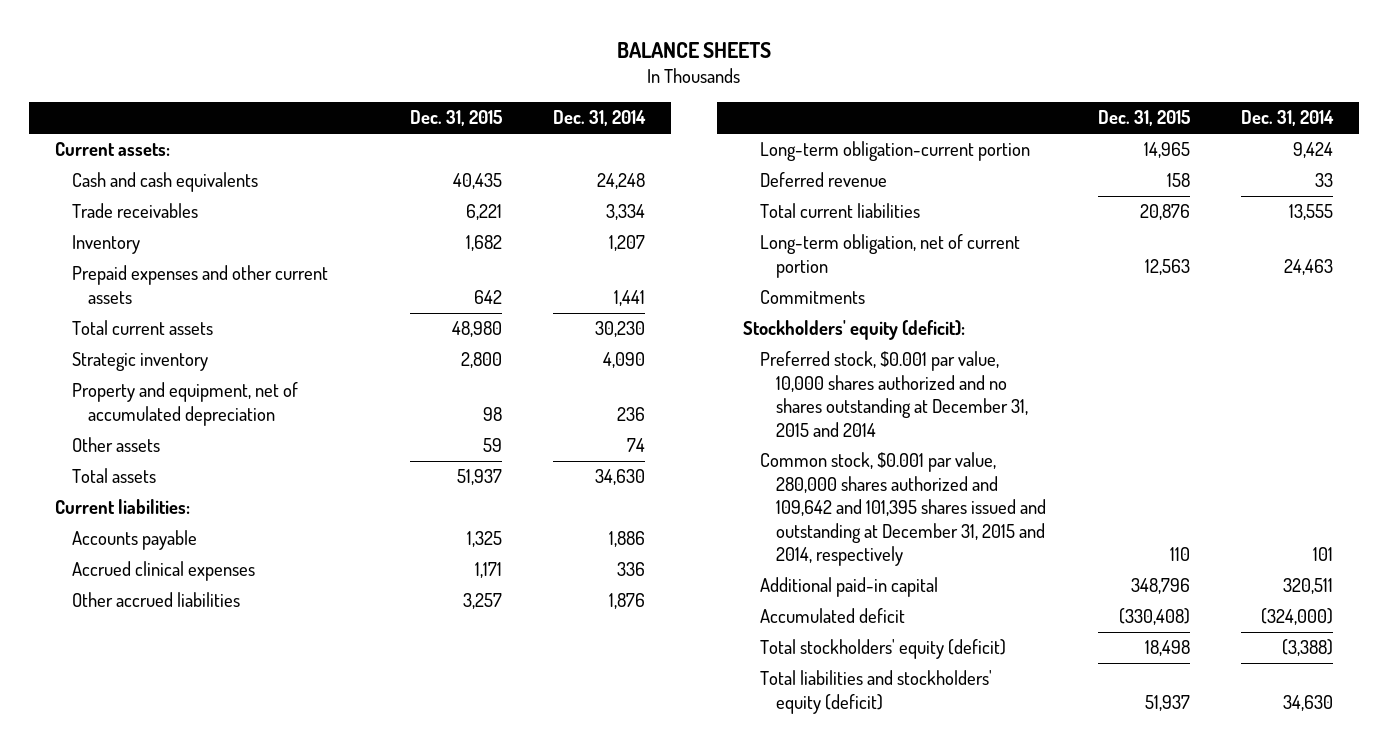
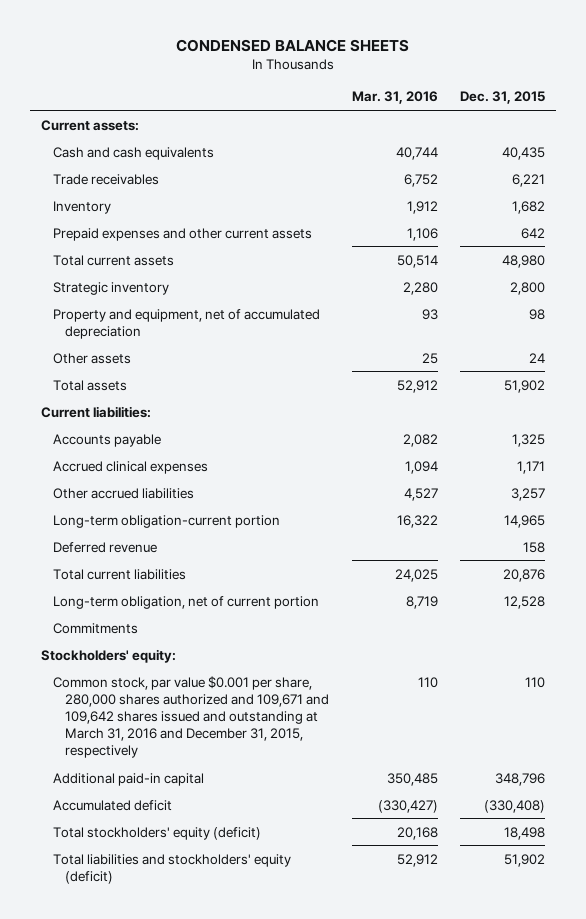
- BALANCE SHEETS
+ CONDENSED BALANCE SHEETS
- | Dec. 31, 2015 | Dec. 31, 2014
+ | Mar. 31, 2016 | Dec. 31, 2015
- Other assets | 59 | 74
- Total assets | 51,937 | 34,630
+ Other assets | 25 | 24
+ Total assets | 52,912 | 51,902
- Long-term obligation, net of current portion | 12,563 | 24,463
+ Long-term obligation, net of current portion | 8,719 | 12,528
- Stockholders' equity (deficit):
- Preferred stock, $0.001 par value, 10,000 shares authorized and no shares outstanding at December 31, 2015 and 2014
- Common stock, $0.001 par value, 280,000 shares authorized and 109,642 and 101,395 shares issued and outstanding at December 31, 2015 and 2014, respectively | 110 | 101
+ Stockholders' equity:
+ Common stock, par value $0.001 per share, 280,000 shares authorized and 109,671 and 109,642 shares issued and outstanding at March 31, 2016 and December 31, 2015, respectively | 110 | 110
- Total liabilities and stockholders' equity (deficit) | 51,937 | 34,630
+ Total liabilities and stockholders' equity (deficit) | 52,912 | 51,902

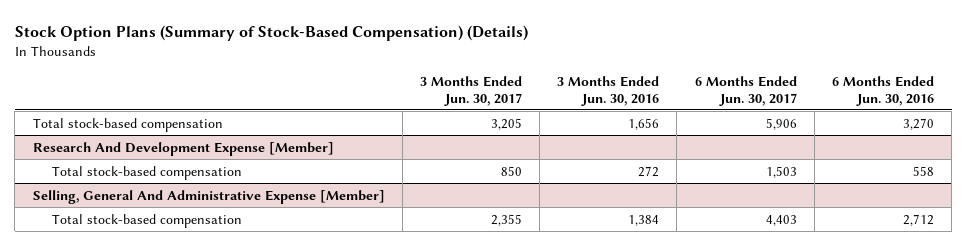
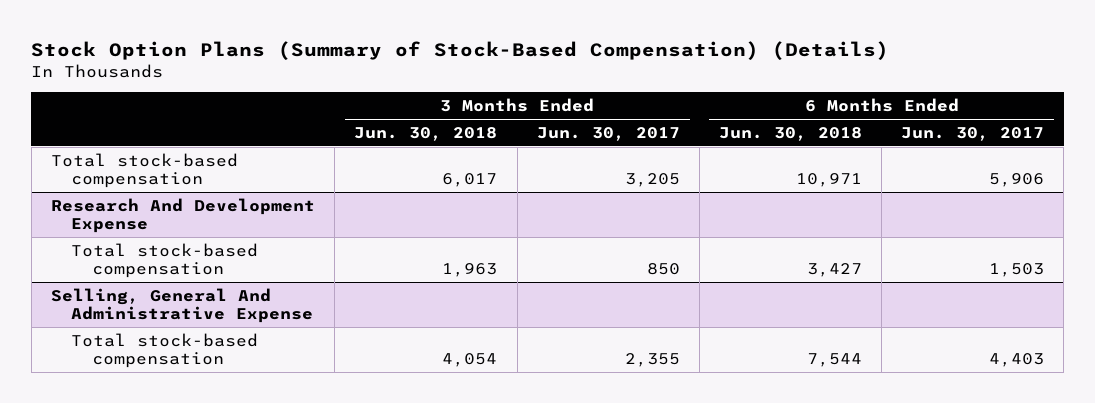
- | 3 Months Ended Jun. 30, 2017 | 3 Months Ended Jun. 30, 2016 | 6 Months Ended Jun. 30, 2017 | 6 Months Ended Jun. 30, 2016
+ | 3 Months Ended Jun. 30, 2018 | 3 Months Ended Jun. 30, 2017 | 6 Months Ended Jun. 30, 2018 | 6 Months Ended Jun. 30, 2017
- Research And Development Expense [Member]
+ Research And Development Expense
- Selling, General And Administrative Expense [Member]
+ Selling, General And Administrative Expense

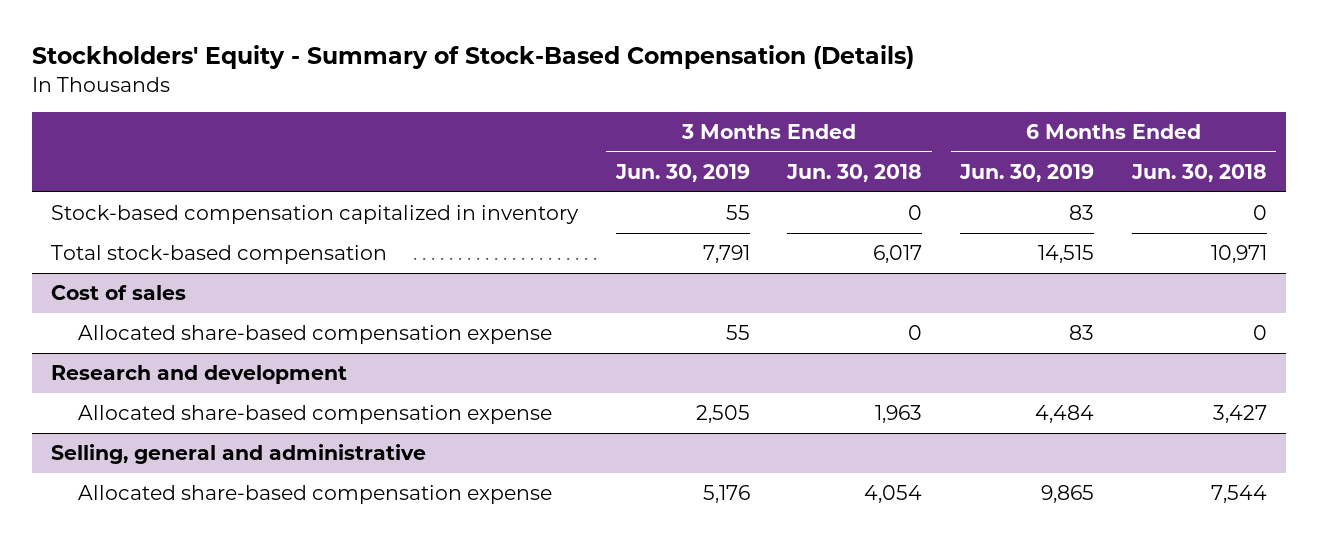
- Stock Option Plans (Summary of Stock-Based Compensation) (Details)
+ Stockholders' Equity - Summary of Stock-Based Compensation (Details)
- | 3 Months Ended Jun. 30, 2018 | 3 Months Ended Jun. 30, 2017 | 6 Months Ended Jun. 30, 2018 | 6 Months Ended Jun. 30, 2017
+ | 3 Months Ended Jun. 30, 2019 | 3 Months Ended Jun. 30, 2018 | 6 Months Ended Jun. 30, 2019 | 6 Months Ended Jun. 30, 2018
+ Stock-based compensation capitalized in inventory | 55 | 0 | 83 | 0
- Research And Development Expense
- Total stock-based compensation | 1,963 | 850 | 3,427 | 1,503
- Selling, General And Administrative Expense
- Total stock-based compensation | 4,054 | 2,355 | 7,544 | 4,403
+ Cost of sales
+ Allocated share-based compensation expense | 55 | 0 | 83 | 0
+ Research and development
+ Allocated share-based compensation expense | 2,505 | 1,963 | 4,484 | 3,427
+ Selling, general and administrative
+ Allocated share-based compensation expense | 5,176 | 4,054 | 9,865 | 7,544

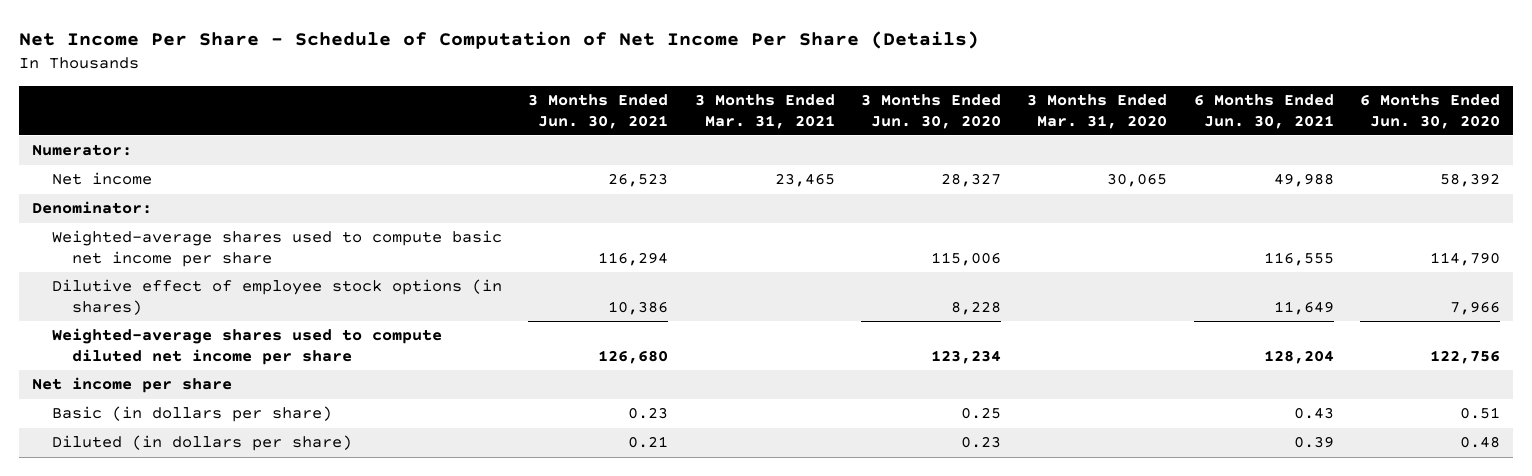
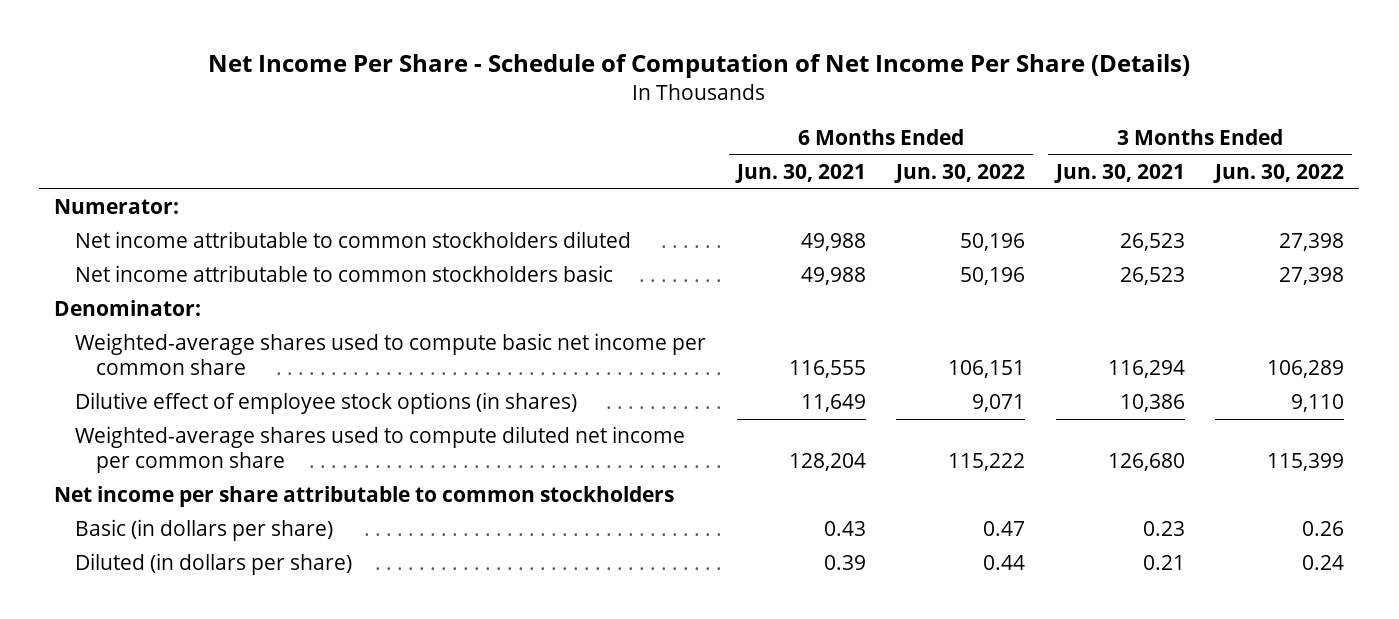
- | 3 Months Ended Jun. 30, 2021 | 3 Months Ended Mar. 31, 2021 | 3 Months Ended Jun. 30, 2020 | 3 Months Ended Mar. 31, 2020 | 6 Months Ended Jun. 30, 2021 | 6 Months Ended Jun. 30, 2020
+ | 6 Months Ended Jun. 30, 2021 | 6 Months Ended Jun. 30, 2022 | 3 Months Ended Jun. 30, 2021 | 3 Months Ended Jun. 30, 2022
- Net income | 26,523 | 23,465 | 28,327 | 30,065 | 49,988 | 58,392
+ Net income attributable to common stockholders diluted | 49,988 | 50,196 | 26,523 | 27,398
+ Net income attributable to common stockholders basic | 49,988 | 50,196 | 26,523 | 27,398
- Weighted-average shares used to compute basic net income per share | 116,294 | | 115,006 | | 116,555 | 114,790
+ Weighted-average shares used to compute basic net income per common share | 116,555 | 106,151 | 116,294 | 106,289
- Weighted-average shares used to compute diluted net income per share | 126,680 | | 123,234 | | 128,204 | 122,756
- Net income per share
+ Weighted-average shares used to compute diluted net income per common share | 128,204 | 115,222 | 126,680 | 115,399
+ Net income per share attributable to common stockholders

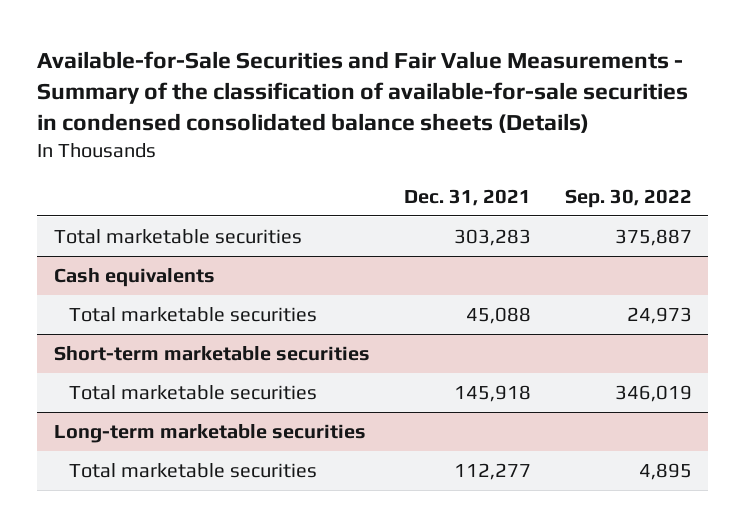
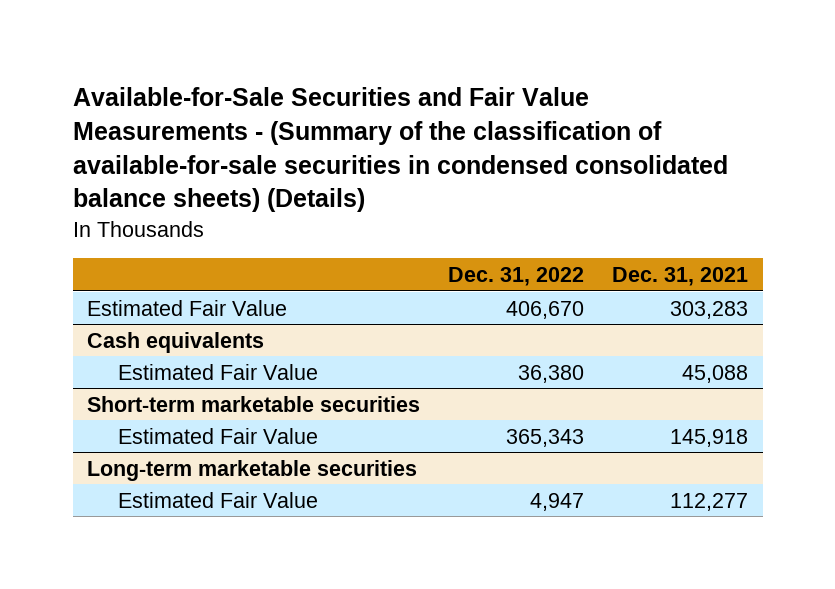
- Available-for-Sale Securities and Fair Value Measurements - Summary of the classification of available-for-sale securities in condensed consolidated balance sheets (Details)
+ Available-for-Sale Securities and Fair Value Measurements - (Summary of the classification of available-for-sale securities in condensed consolidated balance sheets) (Details)
- | Dec. 31, 2021 | Sep. 30, 2022
+ | Dec. 31, 2022 | Dec. 31, 2021
- Total marketable securities | 303,283 | 375,887
+ Estimated Fair Value | 406,670 | 303,283
@ Cash equivalents
- Total marketable securities | 45,088 | 24,973
+ Estimated Fair Value | 36,380 | 45,088
@ Short-term marketable securities
- Total marketable securities | 145,918 | 346,019
+ Estimated Fair Value | 365,343 | 145,918
@ Long-term marketable securities
- Total marketable securities | 112,277 | 4,895
+ Estimated Fair Value | 4,947 | 112,277

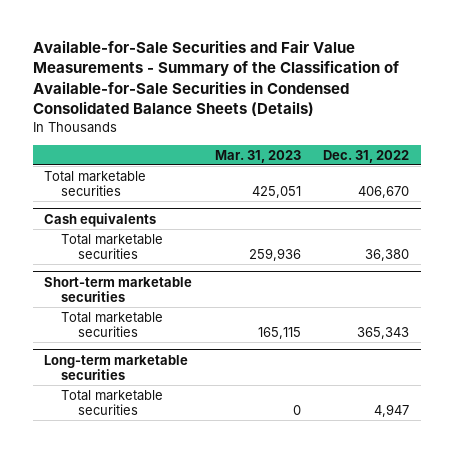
- Available-for-Sale Securities and Fair Value Measurements - (Summary of the classification of available-for-sale securities in condensed consolidated balance sheets) (Details)
+ Available-for-Sale Securities and Fair Value Measurements - Summary of the Classification of Available-for-Sale Securities in Condensed Consolidated Balance Sheets (Details)
- | Dec. 31, 2022 | Dec. 31, 2021
+ | Mar. 31, 2023 | Dec. 31, 2022
- Estimated Fair Value | 406,670 | 303,283
+ Total marketable securities | 425,051 | 406,670
@ Cash equivalents
- Estimated Fair Value | 36,380 | 45,088
+ Total marketable securities | 259,936 | 36,380
@ Short-term marketable securities
- Estimated Fair Value | 365,343 | 145,918
+ Total marketable securities | 165,115 | 365,343
@ Long-term marketable securities
- Estimated Fair Value | 4,947 | 112,277
+ Total marketable securities | 0 | 4,947

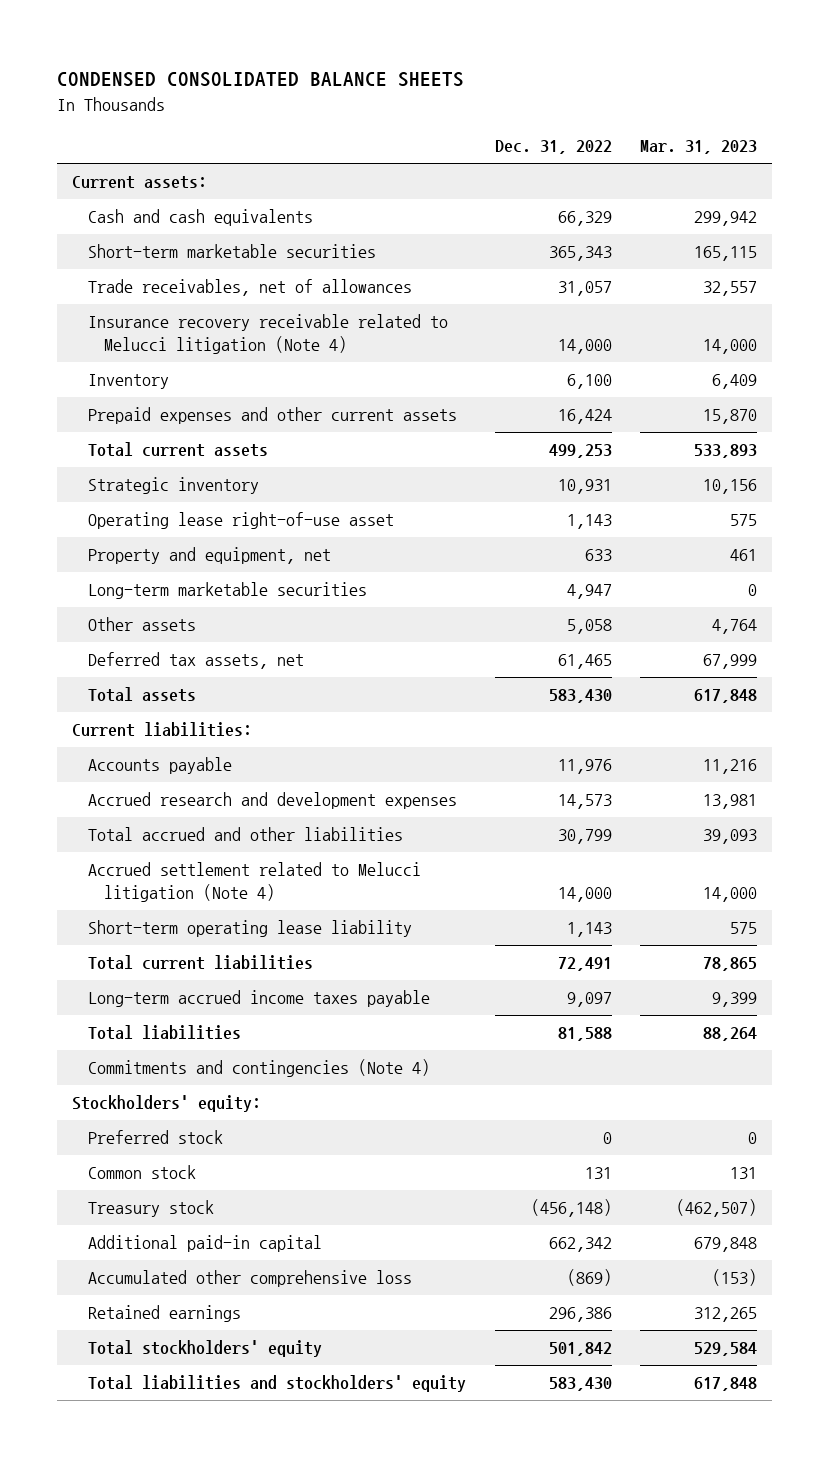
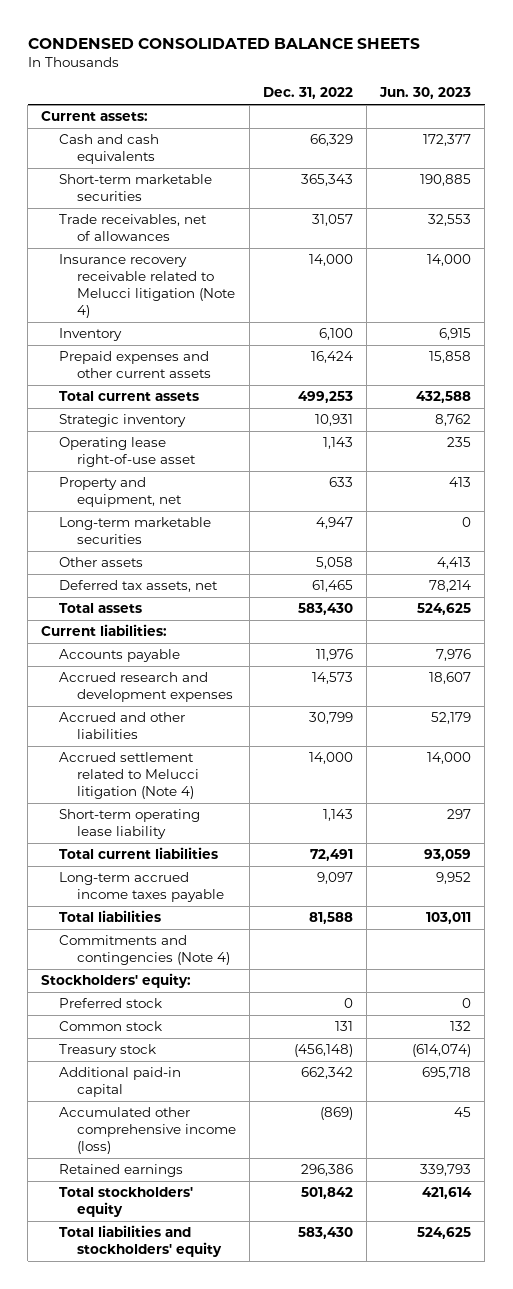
- | Dec. 31, 2022 | Mar. 31, 2023
+ | Dec. 31, 2022 | Jun. 30, 2023
- Total accrued and other liabilities | 30,799 | 39,093
+ Accrued and other liabilities | 30,799 | 52,179
- Accumulated other comprehensive loss | (869) | (153)
+ Accumulated other comprehensive income (loss) | (869) | 45

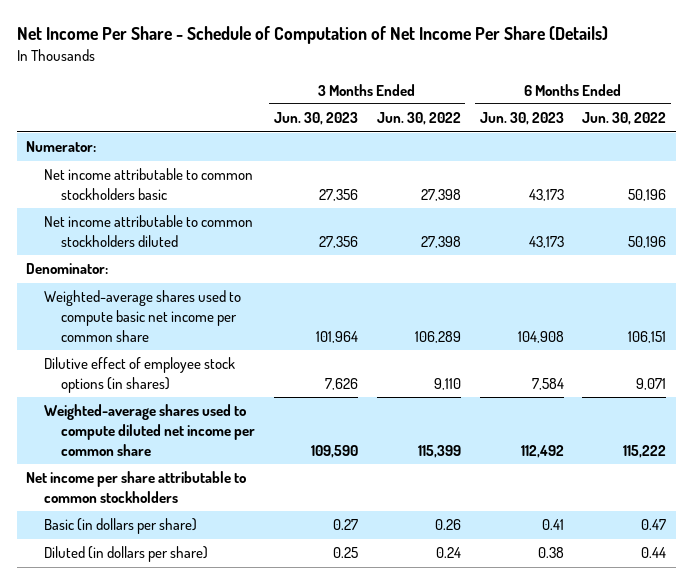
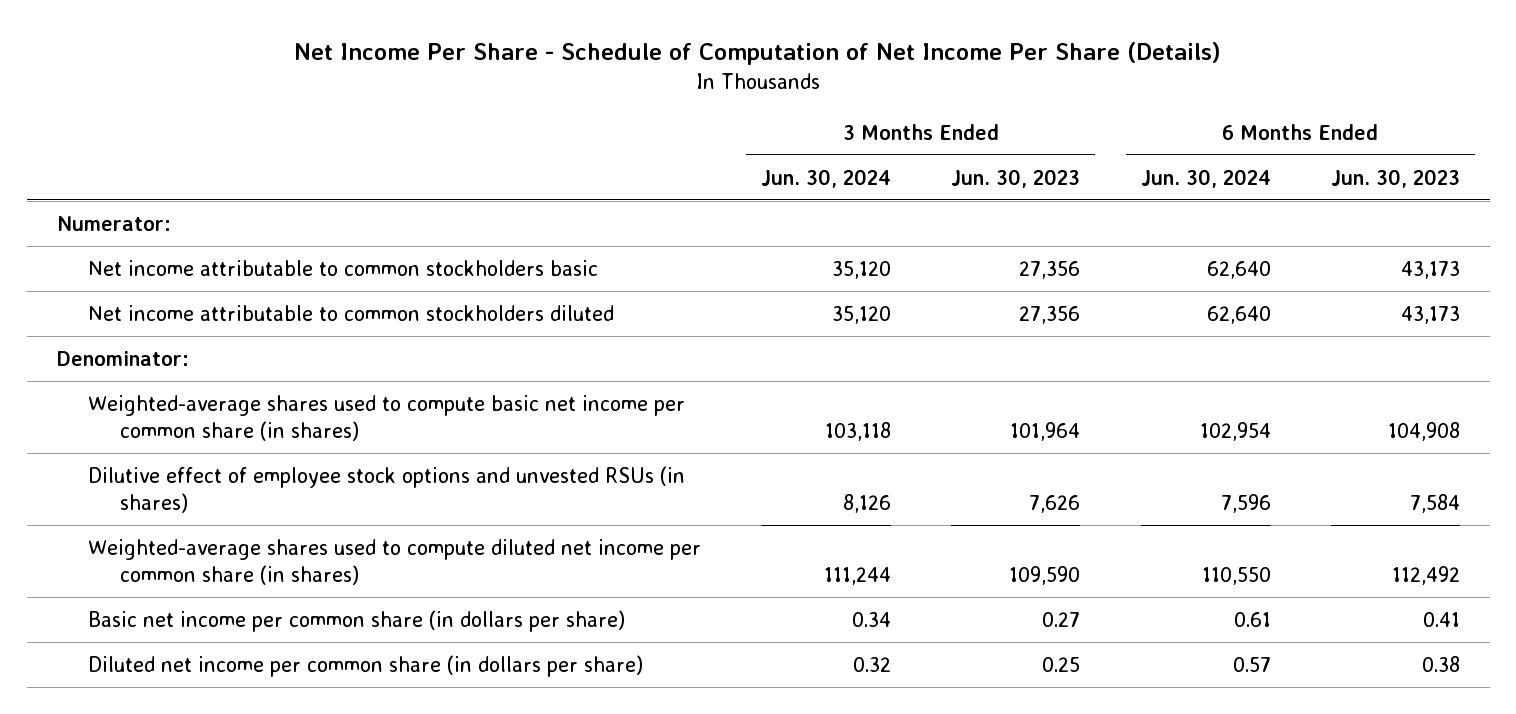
- | 3 Months Ended Jun. 30, 2023 | 3 Months Ended Jun. 30, 2022 | 6 Months Ended Jun. 30, 2023 | 6 Months Ended Jun. 30, 2022
+ | 3 Months Ended Jun. 30, 2024 | 3 Months Ended Jun. 30, 2023 | 6 Months Ended Jun. 30, 2024 | 6 Months Ended Jun. 30, 2023
- Weighted-average shares used to compute basic net income per common share | 101,964 | 106,289 | 104,908 | 106,151
- Dilutive effect of employee stock options (in shares) | 7,626 | 9,110 | 7,584 | 9,071
- Weighted-average shares used to compute diluted net income per common share | 109,590 | 115,399 | 112,492 | 115,222
- Net income per share attributable to common stockholders
- Basic (in dollars per share) | 0.27 | 0.26 | 0.41 | 0.47
- Diluted (in dollars per share) | 0.25 | 0.24 | 0.38 | 0.44
+ Weighted-average shares used to compute basic net income per common share (in shares) | 103,118 | 101,964 | 102,954 | 104,908
+ Dilutive effect of employee stock options and unvested RSUs (in shares) | 8,126 | 7,626 | 7,596 | 7,584
+ Weighted-average shares used to compute diluted net income per common share (in shares) | 111,244 | 109,590 | 110,550 | 112,492
+ Basic net income per common share (in dollars per share) | 0.34 | 0.27 | 0.61 | 0.41
+ Diluted net income per common share (in dollars per share) | 0.32 | 0.25 | 0.57 | 0.38

